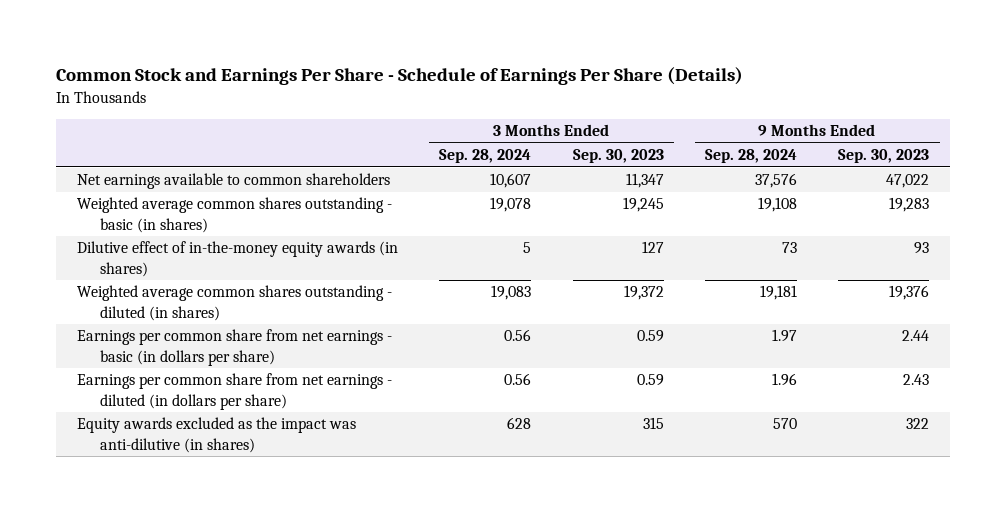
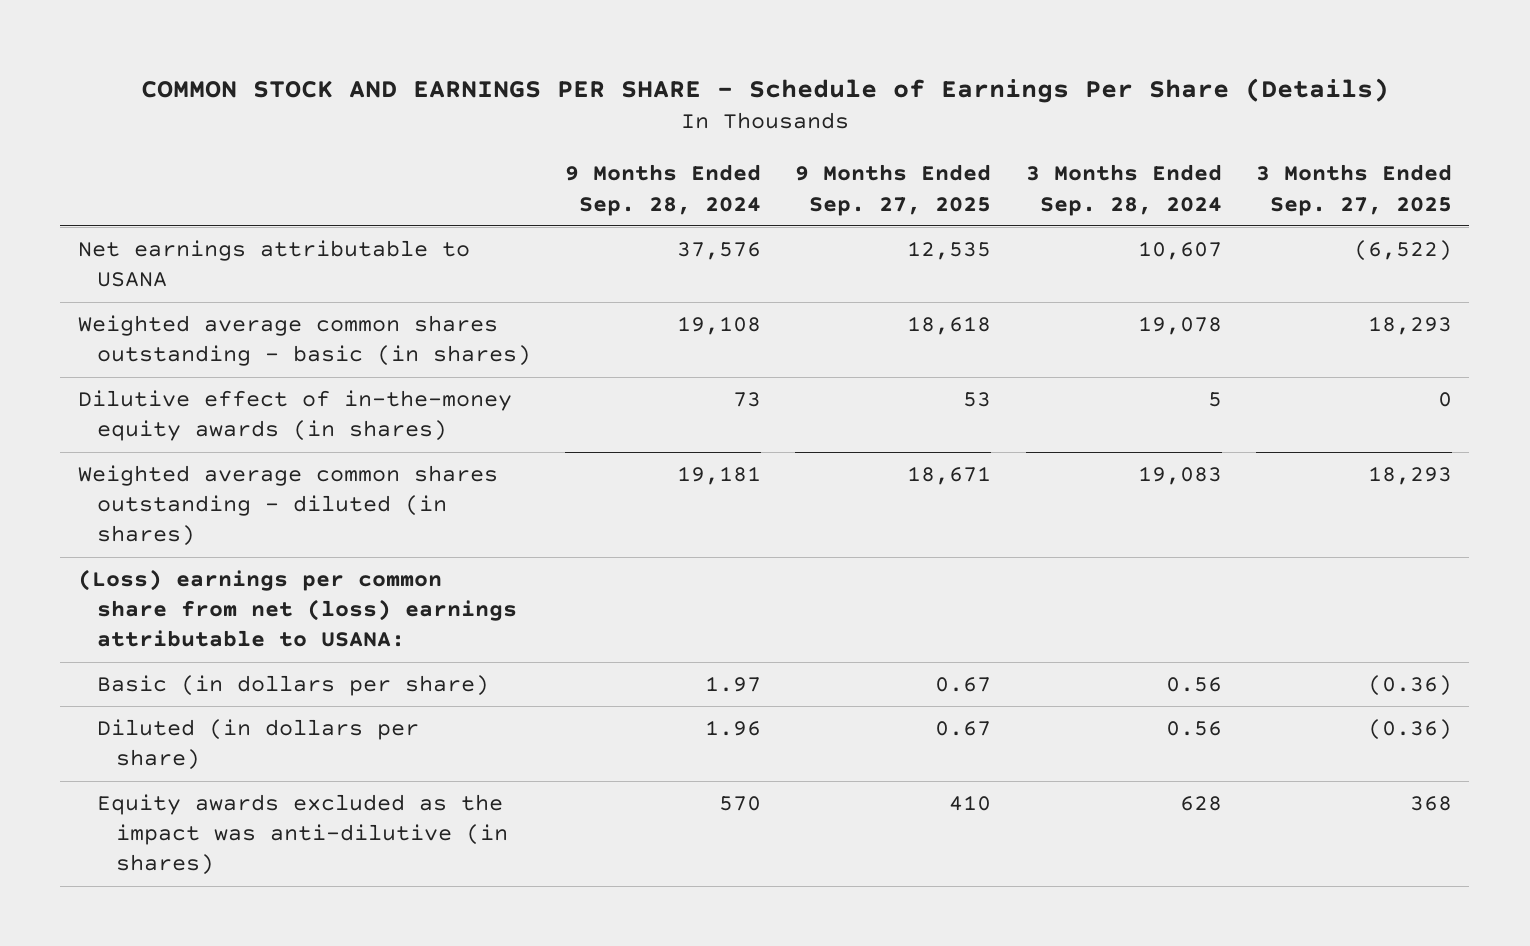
- Common Stock and Earnings Per Share - Schedule of Earnings Per Share (Details)
+ COMMON STOCK AND EARNINGS PER SHARE - Schedule of Earnings Per Share (Details)
- | 3 Months Ended Sep. 28, 2024 | 3 Months Ended Sep. 30, 2023 | 9 Months Ended Sep. 28, 2024 | 9 Months Ended Sep. 30, 2023
+ | 9 Months Ended Sep. 28, 2024 | 9 Months Ended Sep. 27, 2025 | 3 Months Ended Sep. 28, 2024 | 3 Months Ended Sep. 27, 2025
- Net earnings available to common shareholders | 10,607 | 11,347 | 37,576 | 47,022
+ Net earnings attributable to USANA | 37,576 | 12,535 | 10,607 | (6,522)
- Earnings per common share from net earnings - basic (in dollars per share) | 0.56 | 0.59 | 1.97 | 2.44
- Earnings per common share from net earnings - diluted (in dollars per share) | 0.56 | 0.59 | 1.96 | 2.43
+ (Loss) earnings per common share from net (loss) earnings attributable to USANA:
+ Basic (in dollars per share) | 1.97 | 0.67 | 0.56 | (0.36)
+ Diluted (in dollars per share) | 1.96 | 0.67 | 0.56 | (0.36)

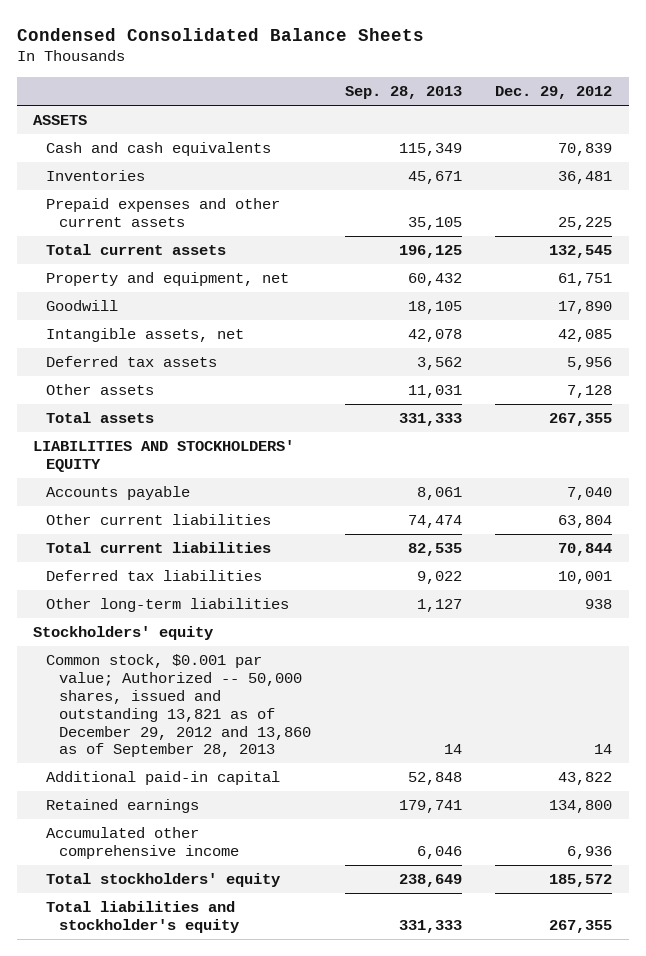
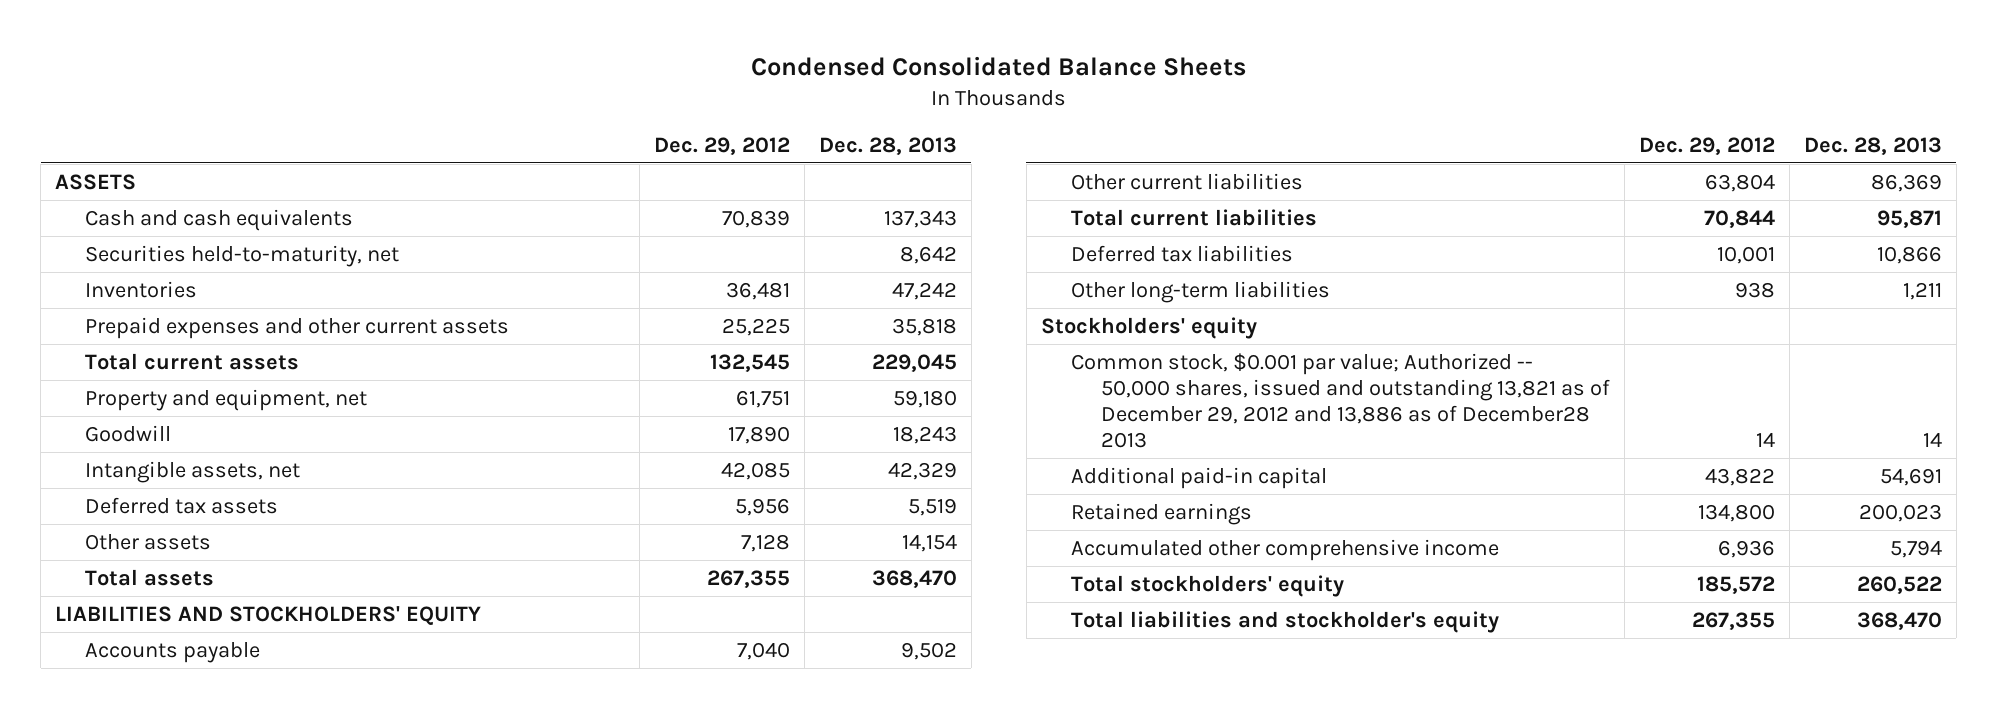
- | Sep. 28, 2013 | Dec. 29, 2012
+ | Dec. 29, 2012 | Dec. 28, 2013
+ Securities held-to-maturity, net | | 8,642
- Common stock, $0.001 par value; Authorized -- 50,000 shares, issued and outstanding 13,821 as of December 29, 2012 and 13,860 as of September 28, 2013 | 14 | 14
+ Common stock, $0.001 par value; Authorized -- 50,000 shares, issued and outstanding 13,821 as of December 29, 2012 and 13,886 as of December28 2013 | 14 | 14

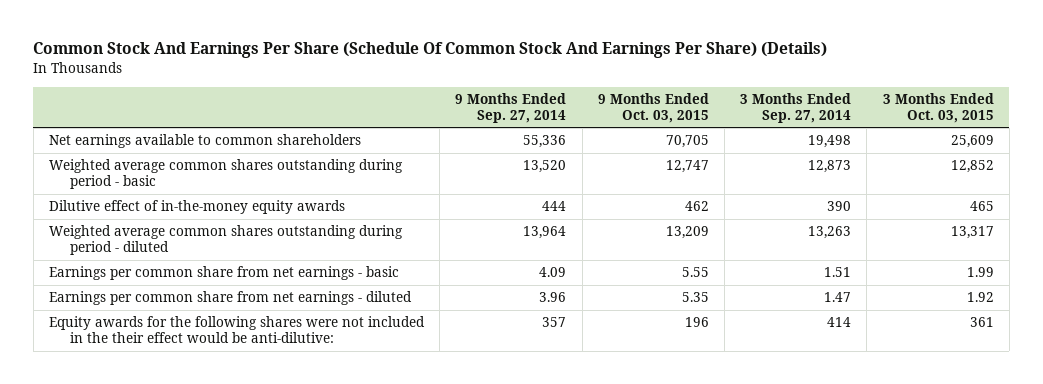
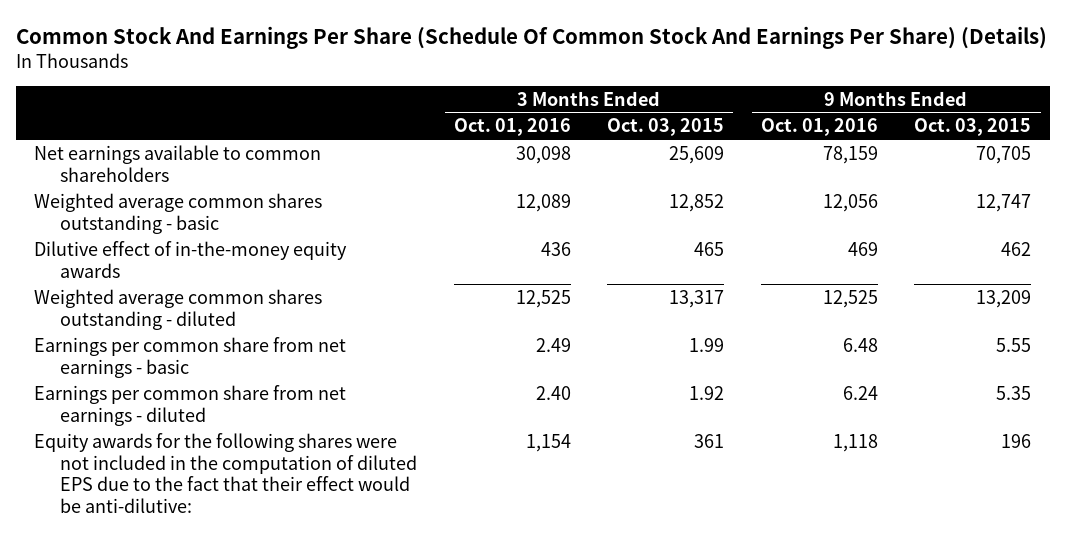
- | 9 Months Ended Sep. 27, 2014 | 9 Months Ended Oct. 03, 2015 | 3 Months Ended Sep. 27, 2014 | 3 Months Ended Oct. 03, 2015
+ | 3 Months Ended Oct. 01, 2016 | 3 Months Ended Oct. 03, 2015 | 9 Months Ended Oct. 01, 2016 | 9 Months Ended Oct. 03, 2015
- Weighted average common shares outstanding during period - basic | 13,520 | 12,747 | 12,873 | 12,852
+ Weighted average common shares outstanding - basic | 12,089 | 12,852 | 12,056 | 12,747
- Weighted average common shares outstanding during period - diluted | 13,964 | 13,209 | 13,263 | 13,317
+ Weighted average common shares outstanding - diluted | 12,525 | 13,317 | 12,525 | 13,209
- Equity awards for the following shares were not included in the their effect would be anti-dilutive: | 357 | 196 | 414 | 361
+ Equity awards for the following shares were not included in the computation of diluted EPS due to the fact that their effect would be anti-dilutive: | 1,154 | 361 | 1,118 | 196

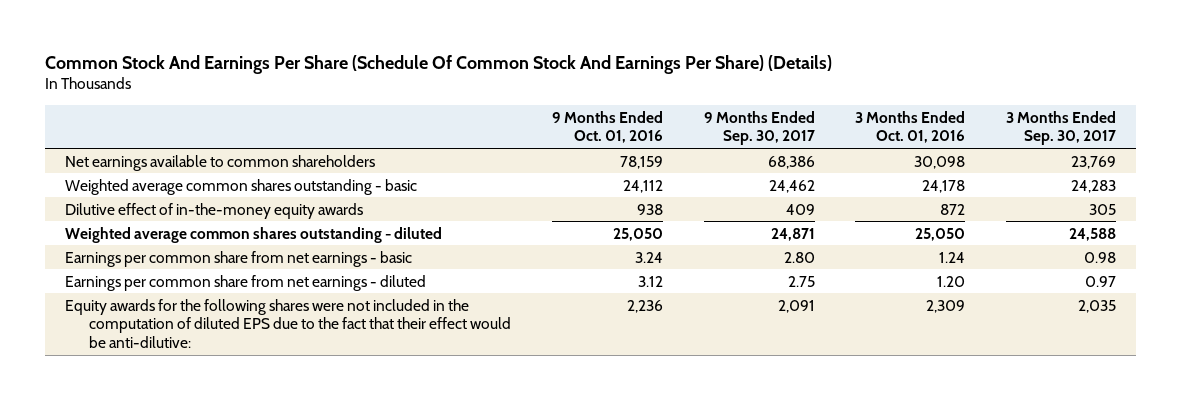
- | 3 Months Ended Oct. 01, 2016 | 3 Months Ended Oct. 03, 2015 | 9 Months Ended Oct. 01, 2016 | 9 Months Ended Oct. 03, 2015
+ | 9 Months Ended Oct. 01, 2016 | 9 Months Ended Sep. 30, 2017 | 3 Months Ended Oct. 01, 2016 | 3 Months Ended Sep. 30, 2017
- Weighted average common shares outstanding - basic | 12,089 | 12,852 | 12,056 | 12,747
- Dilutive effect of in-the-money equity awards | 436 | 465 | 469 | 462
- Weighted average common shares outstanding - diluted | 12,525 | 13,317 | 12,525 | 13,209
- Earnings per common share from net earnings - basic | 2.49 | 1.99 | 6.48 | 5.55
- Earnings per common share from net earnings - diluted | 2.40 | 1.92 | 6.24 | 5.35
- Equity awards for the following shares were not included in the computation of diluted EPS due to the fact that their effect would be anti-dilutive: | 1,154 | 361 | 1,118 | 196
+ Weighted average common shares outstanding - basic | 24,112 | 24,462 | 24,178 | 24,283
+ Dilutive effect of in-the-money equity awards | 938 | 409 | 872 | 305
+ Weighted average common shares outstanding - diluted | 25,050 | 24,871 | 25,050 | 24,588
+ Earnings per common share from net earnings - basic | 3.24 | 2.80 | 1.24 | 0.98
+ Earnings per common share from net earnings - diluted | 3.12 | 2.75 | 1.20 | 0.97
+ Equity awards for the following shares were not included in the computation of diluted EPS due to the fact that their effect would be anti-dilutive: | 2,236 | 2,091 | 2,309 | 2,035

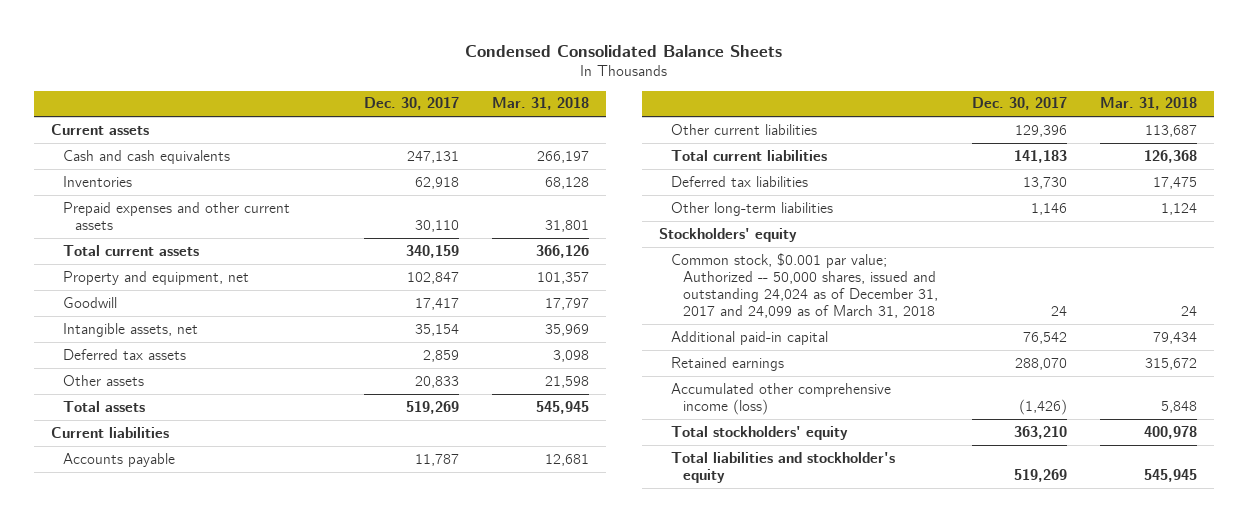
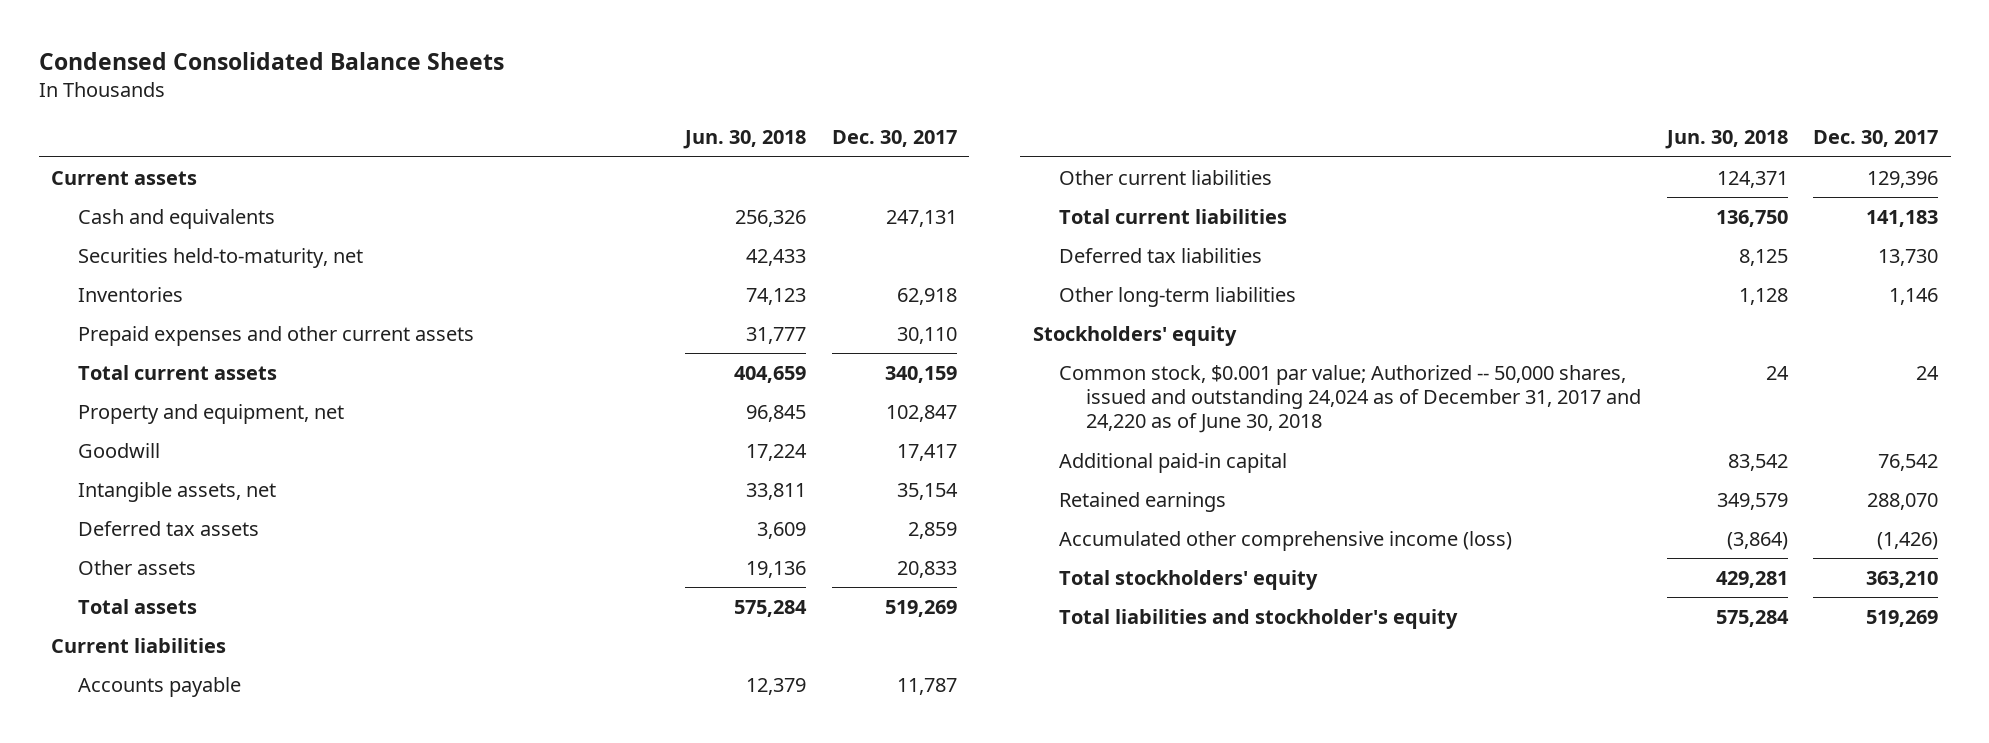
- | Dec. 30, 2017 | Mar. 31, 2018
+ | Jun. 30, 2018 | Dec. 30, 2017
- Cash and cash equivalents | 247,131 | 266,197
+ Cash and equivalents | 256,326 | 247,131
+ Securities held-to-maturity, net | 42,433 |
- Common stock, $0.001 par value; Authorized -- 50,000 shares, issued and outstanding 24,024 as of December 31, 2017 and 24,099 as of March 31, 2018 | 24 | 24
+ Common stock, $0.001 par value; Authorized -- 50,000 shares, issued and outstanding 24,024 as of December 31, 2017 and 24,220 as of June 30, 2018 | 24 | 24

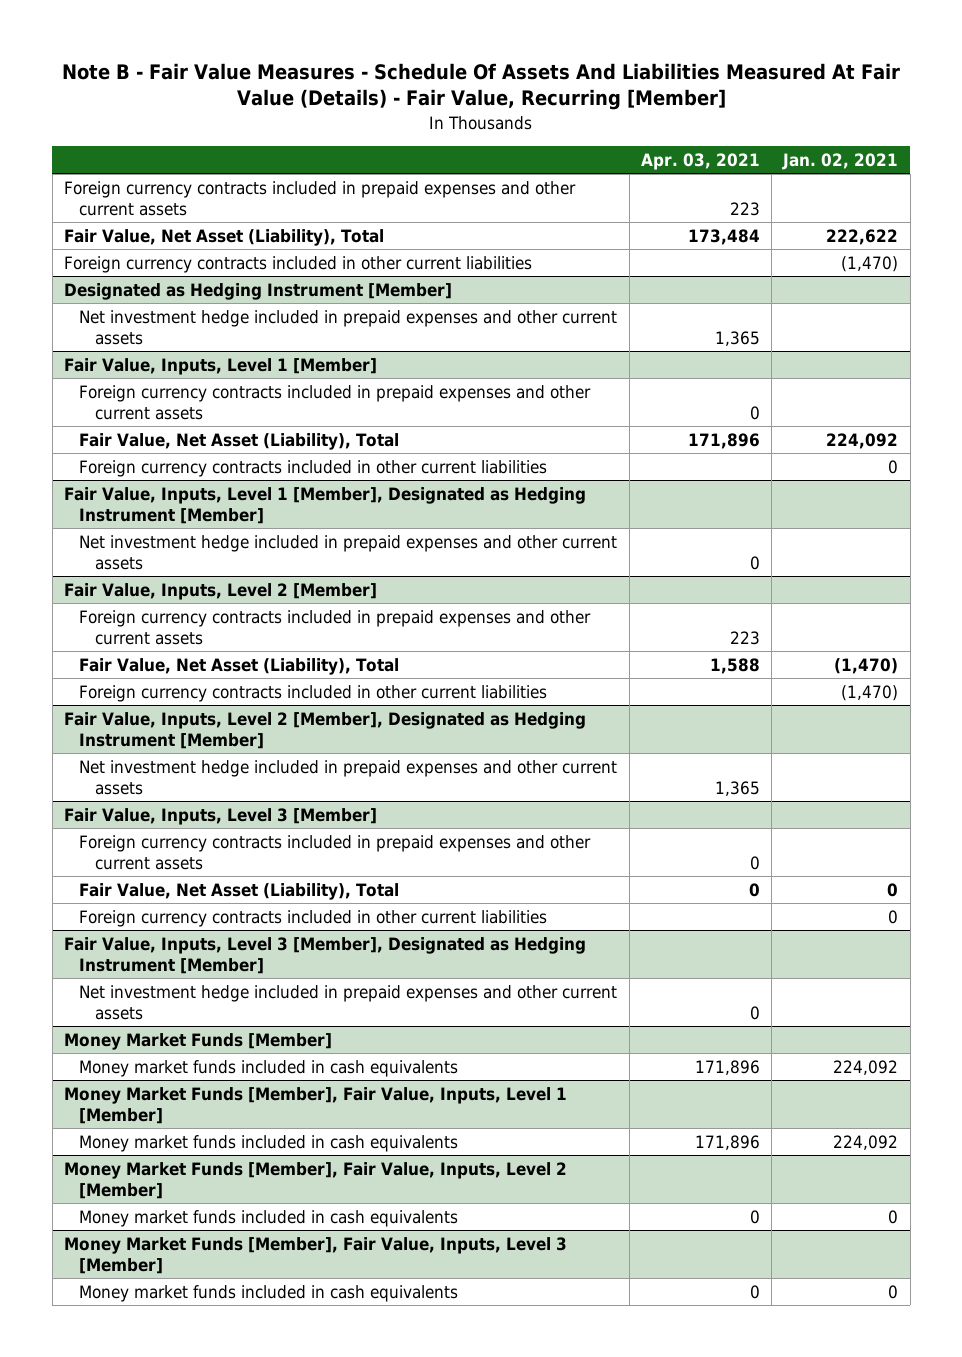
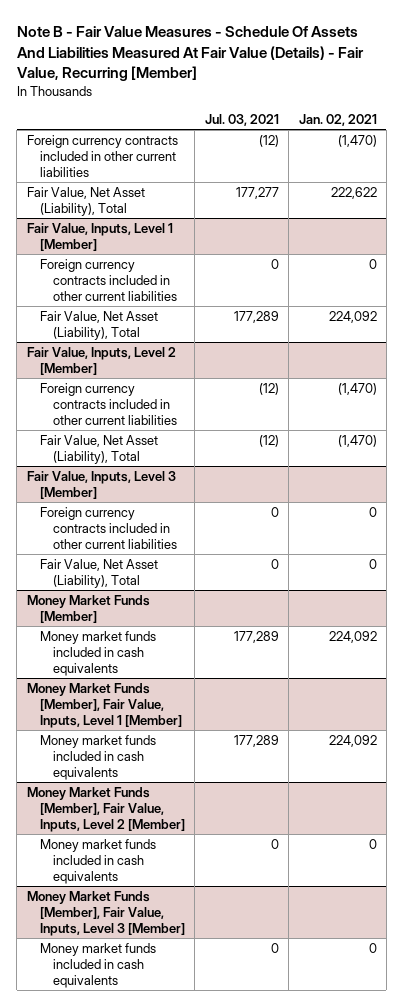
- | Apr. 03, 2021 | Jan. 02, 2021
+ | Jul. 03, 2021 | Jan. 02, 2021
- Foreign currency contracts included in prepaid expenses and other current assets | 223 |
- Designated as Hedging Instrument [Member]
- Net investment hedge included in prepaid expenses and other current assets | 1,365 |
moved down: Fair Value, Net Asset (Liability), Total | 177,277 | 222,622
@ Fair Value, Inputs, Level 1 [Member]
- Foreign currency contracts included in prepaid expenses and other current assets | 0 |
- Fair Value, Inputs, Level 1 [Member], Designated as Hedging Instrument [Member]
- Net investment hedge included in prepaid expenses and other current assets | 0 |
@ Fair Value, Inputs, Level 1 [Member]
moved down: Fair Value, Net Asset (Liability), Total | 177,289 | 224,092
@ Fair Value, Inputs, Level 2 [Member]
- Foreign currency contracts included in prepaid expenses and other current assets | 223 |
- Fair Value, Inputs, Level 2 [Member], Designated as Hedging Instrument [Member]
- Net investment hedge included in prepaid expenses and other current assets | 1,365 |
@ Fair Value, Inputs, Level 2 [Member]
moved down: Fair Value, Net Asset (Liability), Total | (12) | (1,470)
@ Fair Value, Inputs, Level 3 [Member]
- Foreign currency contracts included in prepaid expenses and other current assets | 0 |
- Fair Value, Inputs, Level 3 [Member], Designated as Hedging Instrument [Member]
- Net investment hedge included in prepaid expenses and other current assets | 0 |
@ Fair Value, Inputs, Level 3 [Member]
moved down: Fair Value, Net Asset (Liability), Total | 0 | 0

